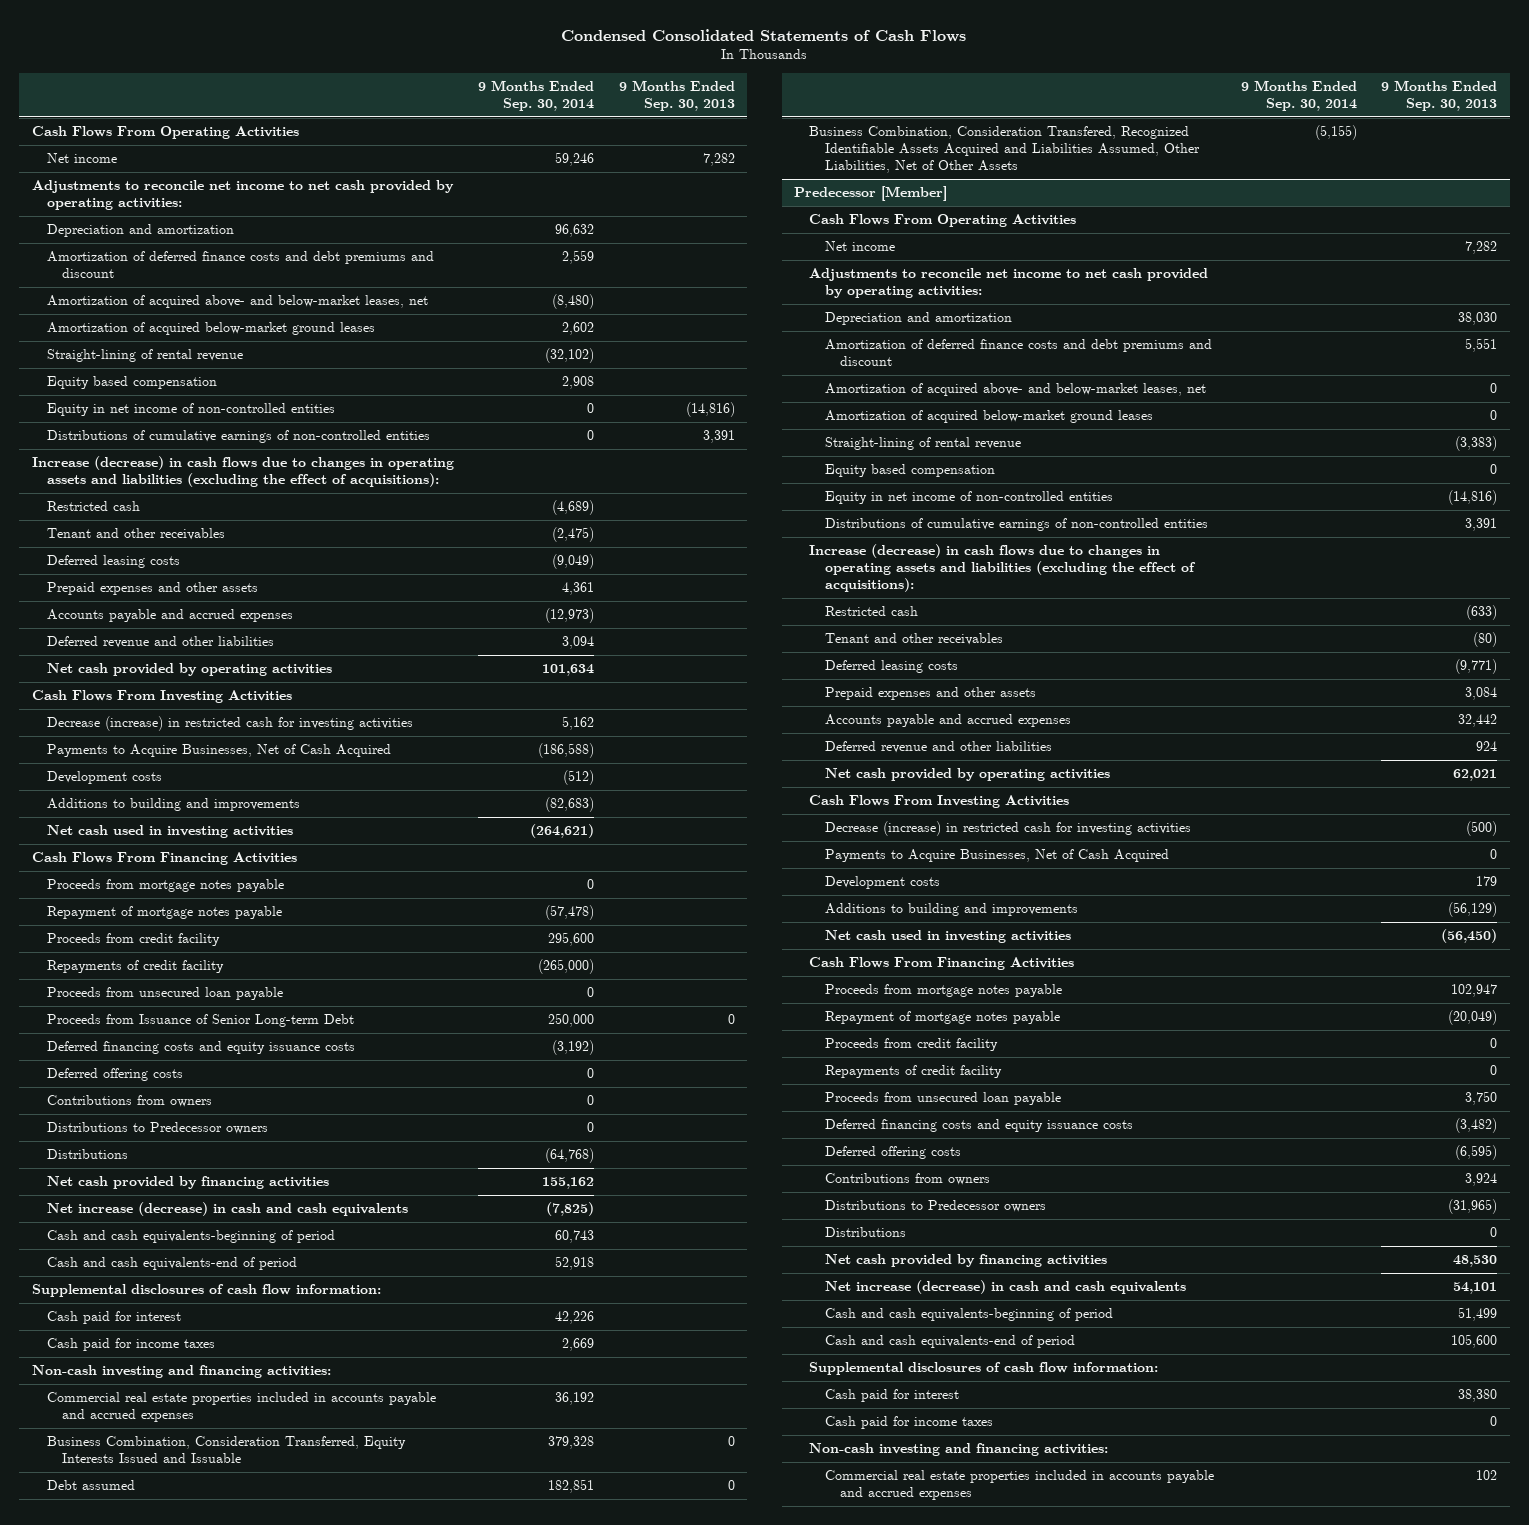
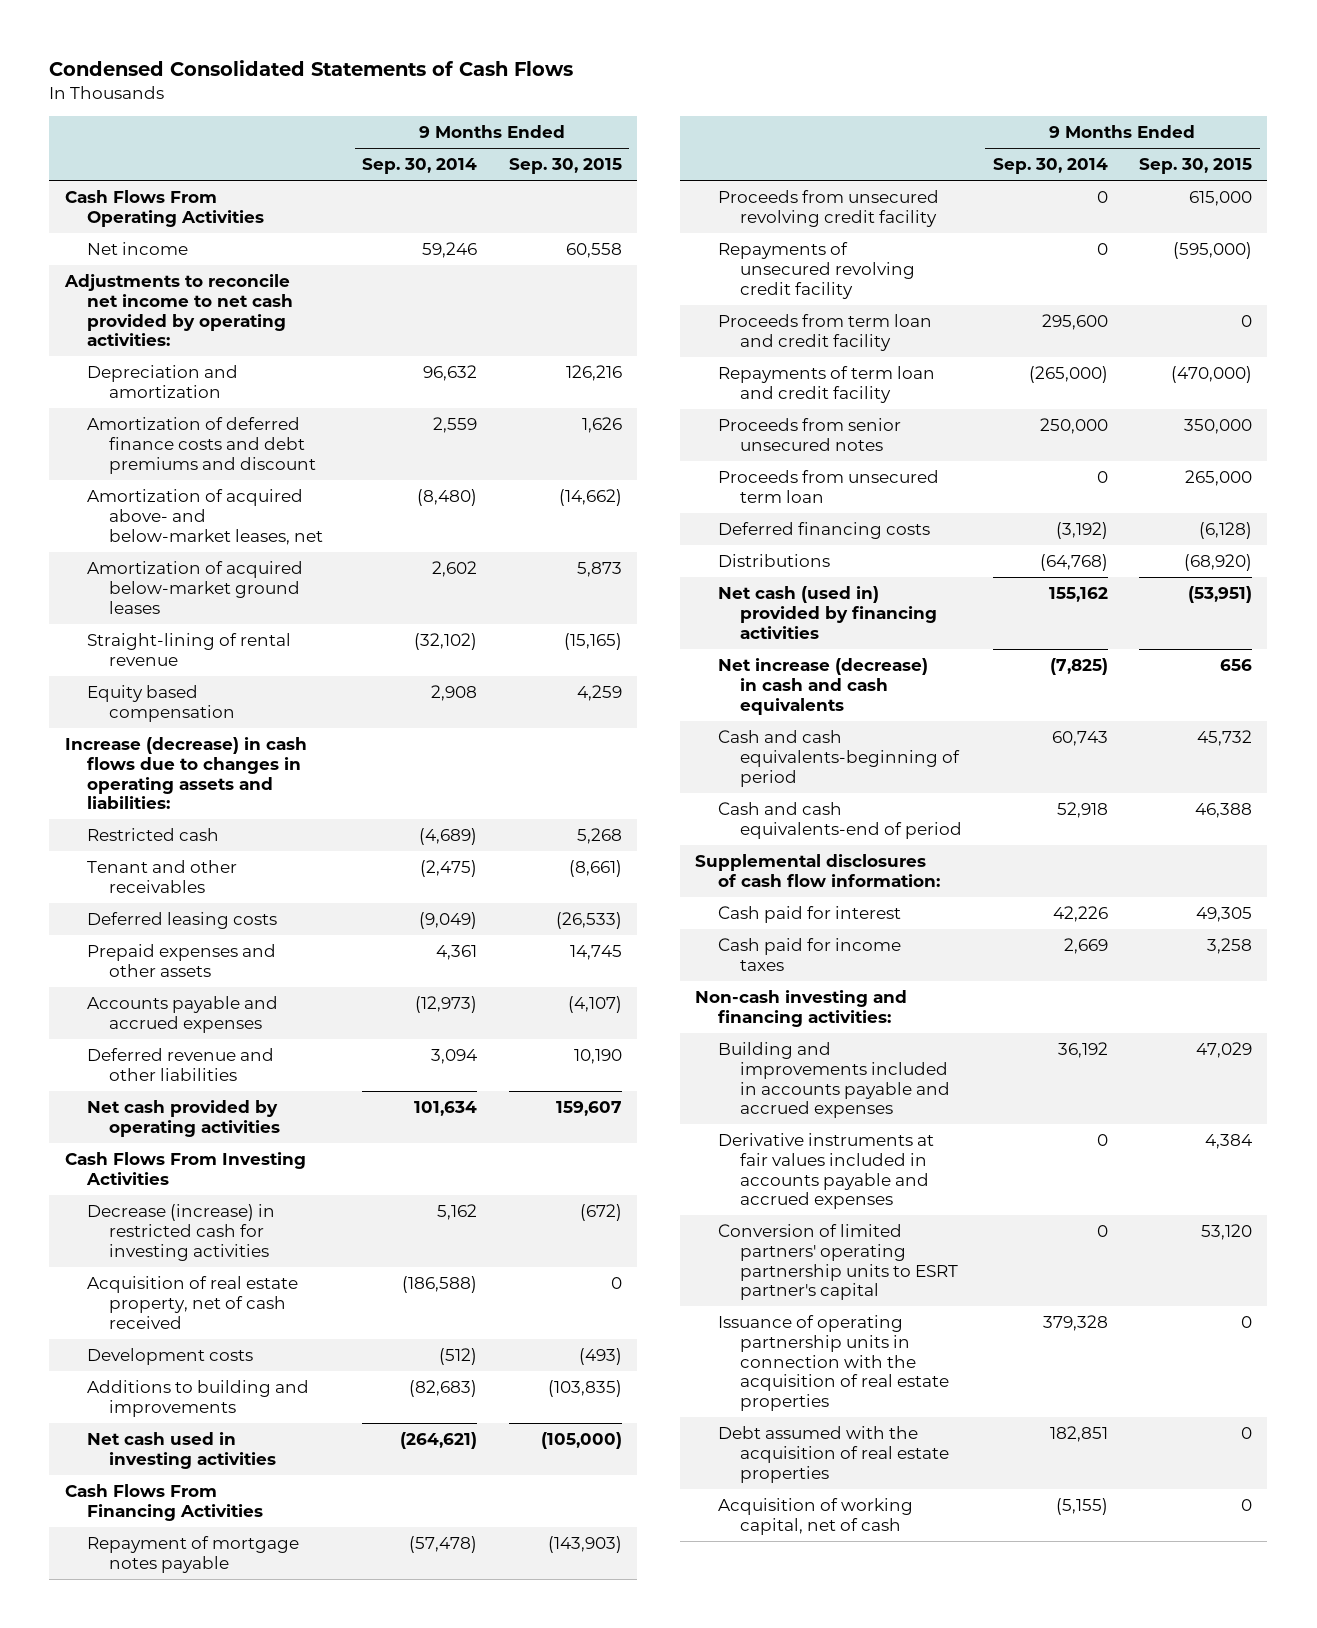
- | 9 Months Ended Sep. 30, 2014 | 9 Months Ended Sep. 30, 2013
+ | 9 Months Ended Sep. 30, 2014 | 9 Months Ended Sep. 30, 2015
- Equity in net income of non-controlled entities | 0 | (14,816)
- Distributions of cumulative earnings of non-controlled entities | 0 | 3,391
- Increase (decrease) in cash flows due to changes in operating assets and liabilities (excluding the effect of acquisitions):
+ Increase (decrease) in cash flows due to changes in operating assets and liabilities:
- Payments to Acquire Businesses, Net of Cash Acquired | (186,588) |
+ Acquisition of real estate property, net of cash received | (186,588) | 0
- Proceeds from mortgage notes payable | 0 |
- Proceeds from credit facility | 295,600 |
- Repayments of credit facility | (265,000) |
- Proceeds from unsecured loan payable | 0 |
- Proceeds from Issuance of Senior Long-term Debt | 250,000 | 0
- Deferred financing costs and equity issuance costs | (3,192) |
- Deferred offering costs | 0 |
- Contributions from owners | 0 |
- Distributions to Predecessor owners | 0 |
+ Proceeds from unsecured revolving credit facility | 0 | 615,000
+ Repayments of unsecured revolving credit facility | 0 | (595,000)
+ Proceeds from term loan and credit facility | 295,600 | 0
+ Repayments of term loan and credit facility | (265,000) | (470,000)
+ Proceeds from senior unsecured notes | 250,000 | 350,000
+ Proceeds from unsecured term loan | 0 | 265,000
+ Deferred financing costs | (3,192) | (6,128)
- Net cash provided by financing activities | 155,162 |
+ Net cash (used in) provided by financing activities | 155,162 | (53,951)
- Commercial real estate properties included in accounts payable and accrued expenses | 36,192 |
- Business Combination, Consideration Transferred, Equity Interests Issued and Issuable | 379,328 | 0
- Debt assumed | 182,851 | 0
- Business Combination, Consideration Transfered, Recognized Identifiable Assets Acquired and Liabilities Assumed, Other Liabilities, Net of Other Assets | (5,155) |
- Predecessor [Member]
- Cash Flows From Operating Activities
- Net income | | 7,282
- Adjustments to reconcile net income to net cash provided by operating activities:
- Depreciation and amortization | | 38,030
- Amortization of deferred finance costs and debt premiums and discount | | 5,551
- Amortization of acquired above- and below-market leases, net | | 0
- Amortization of acquired below-market ground leases | | 0
- Straight-lining of rental revenue | | (3,383)
- Equity based compensation | | 0
- Equity in net income of non-controlled entities | | (14,816)
- Distributions of cumulative earnings of non-controlled entities | | 3,391
- Increase (decrease) in cash flows due to changes in operating assets and liabilities (excluding the effect of acquisitions):
- Restricted cash | | (633)
- Tenant and other receivables | | (80)
- Deferred leasing costs | | (9,771)
- Prepaid expenses and other assets | | 3,084
- Accounts payable and accrued expenses | | 32,442
- Deferred revenue and other liabilities | | 924
- Net cash provided by operating activities | | 62,021
- Cash Flows From Investing Activities
- Decrease (increase) in restricted cash for investing activities | | (500)
- Payments to Acquire Businesses, Net of Cash Acquired | | 0
- Development costs | | 179
- Additions to building and improvements | | (56,129)
- Net cash used in investing activities | | (56,450)
- Cash Flows From Financing Activities
- Proceeds from mortgage notes payable | | 102,947
- Repayment of mortgage notes payable | | (20,049)
- Proceeds from credit facility | | 0
- Repayments of credit facility | | 0
- Proceeds from unsecured loan payable | | 3,750
- Deferred financing costs and equity issuance costs | | (3,482)
- Deferred offering costs | | (6,595)
- Contributions from owners | | 3,924
- Distributions to Predecessor owners | | (31,965)
- Distributions | | 0
- Net cash provided by financing activities | | 48,530
- Net increase (decrease) in cash and cash equivalents | | 54,101
- Cash and cash equivalents-beginning of period | | 51,499
- Cash and cash equivalents-end of period | | 105,600
- Supplemental disclosures of cash flow information:
- Cash paid for interest | | 38,380
- Cash paid for income taxes | | 0
- Non-cash investing and financing activities:
- Commercial real estate properties included in accounts payable and accrued expenses | | 102
+ Building and improvements included in accounts payable and accrued expenses | 36,192 | 47,029
+ Derivative instruments at fair values included in accounts payable and accrued expenses | 0 | 4,384
+ Conversion of limited partners' operating partnership units to ESRT partner's capital | 0 | 53,120
+ Issuance of operating partnership units in connection with the acquisition of real estate properties | 379,328 | 0
+ Debt assumed with the acquisition of real estate properties | 182,851 | 0
+ Acquisition of working capital, net of cash | (5,155) | 0

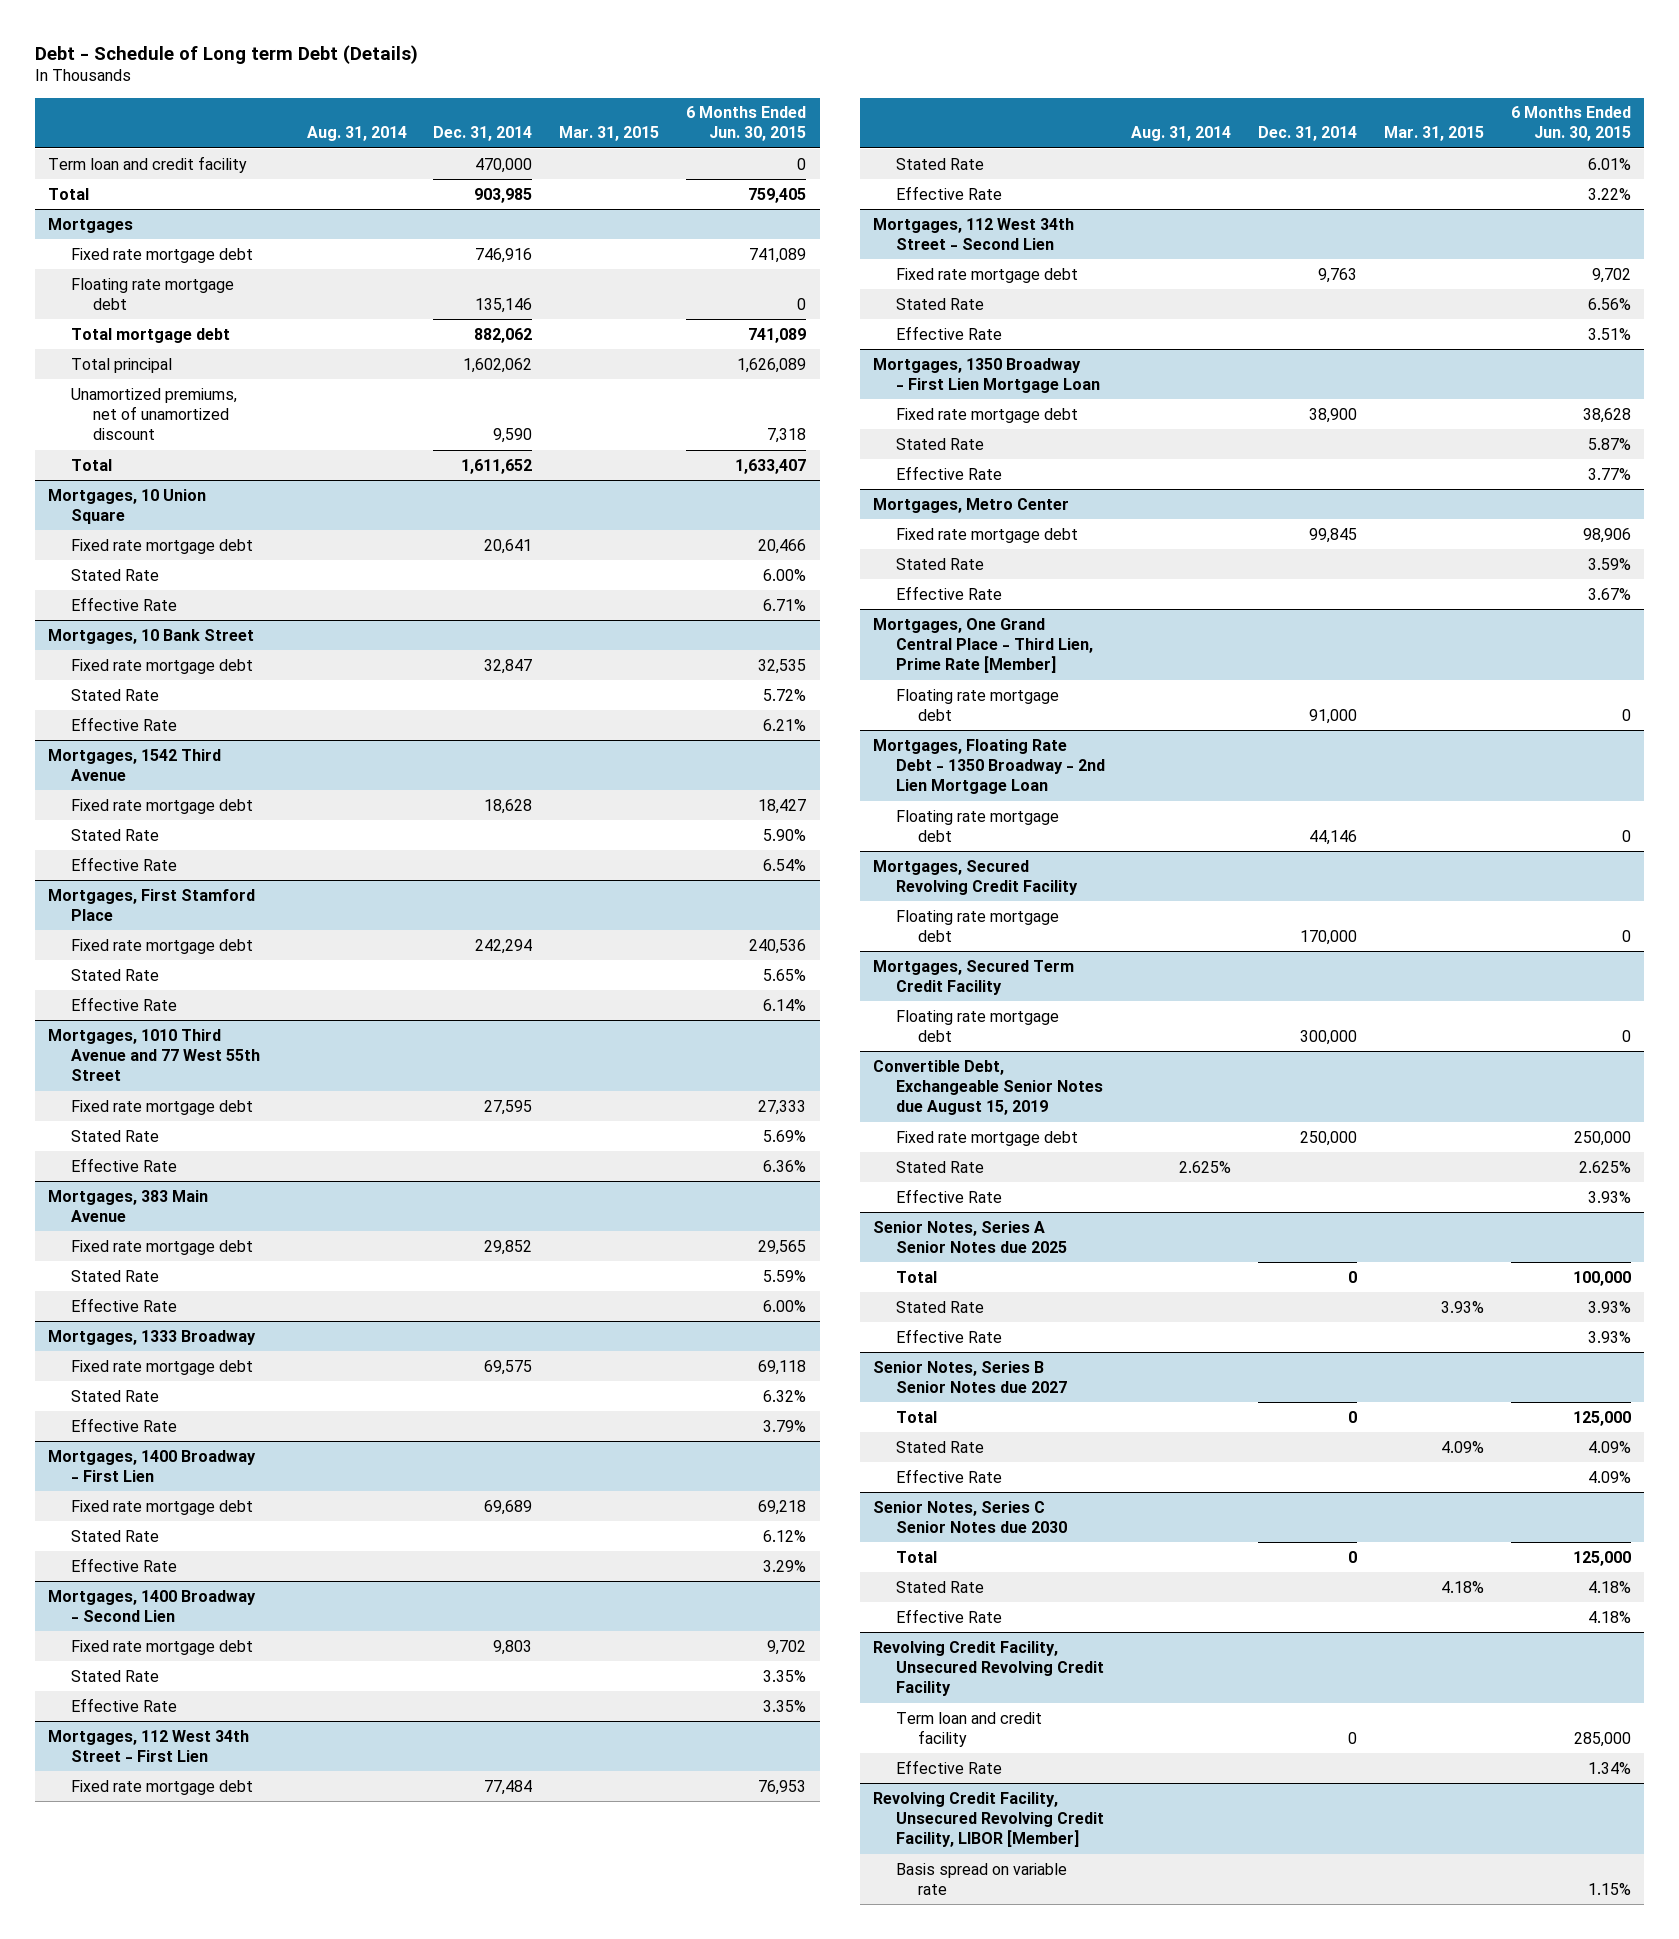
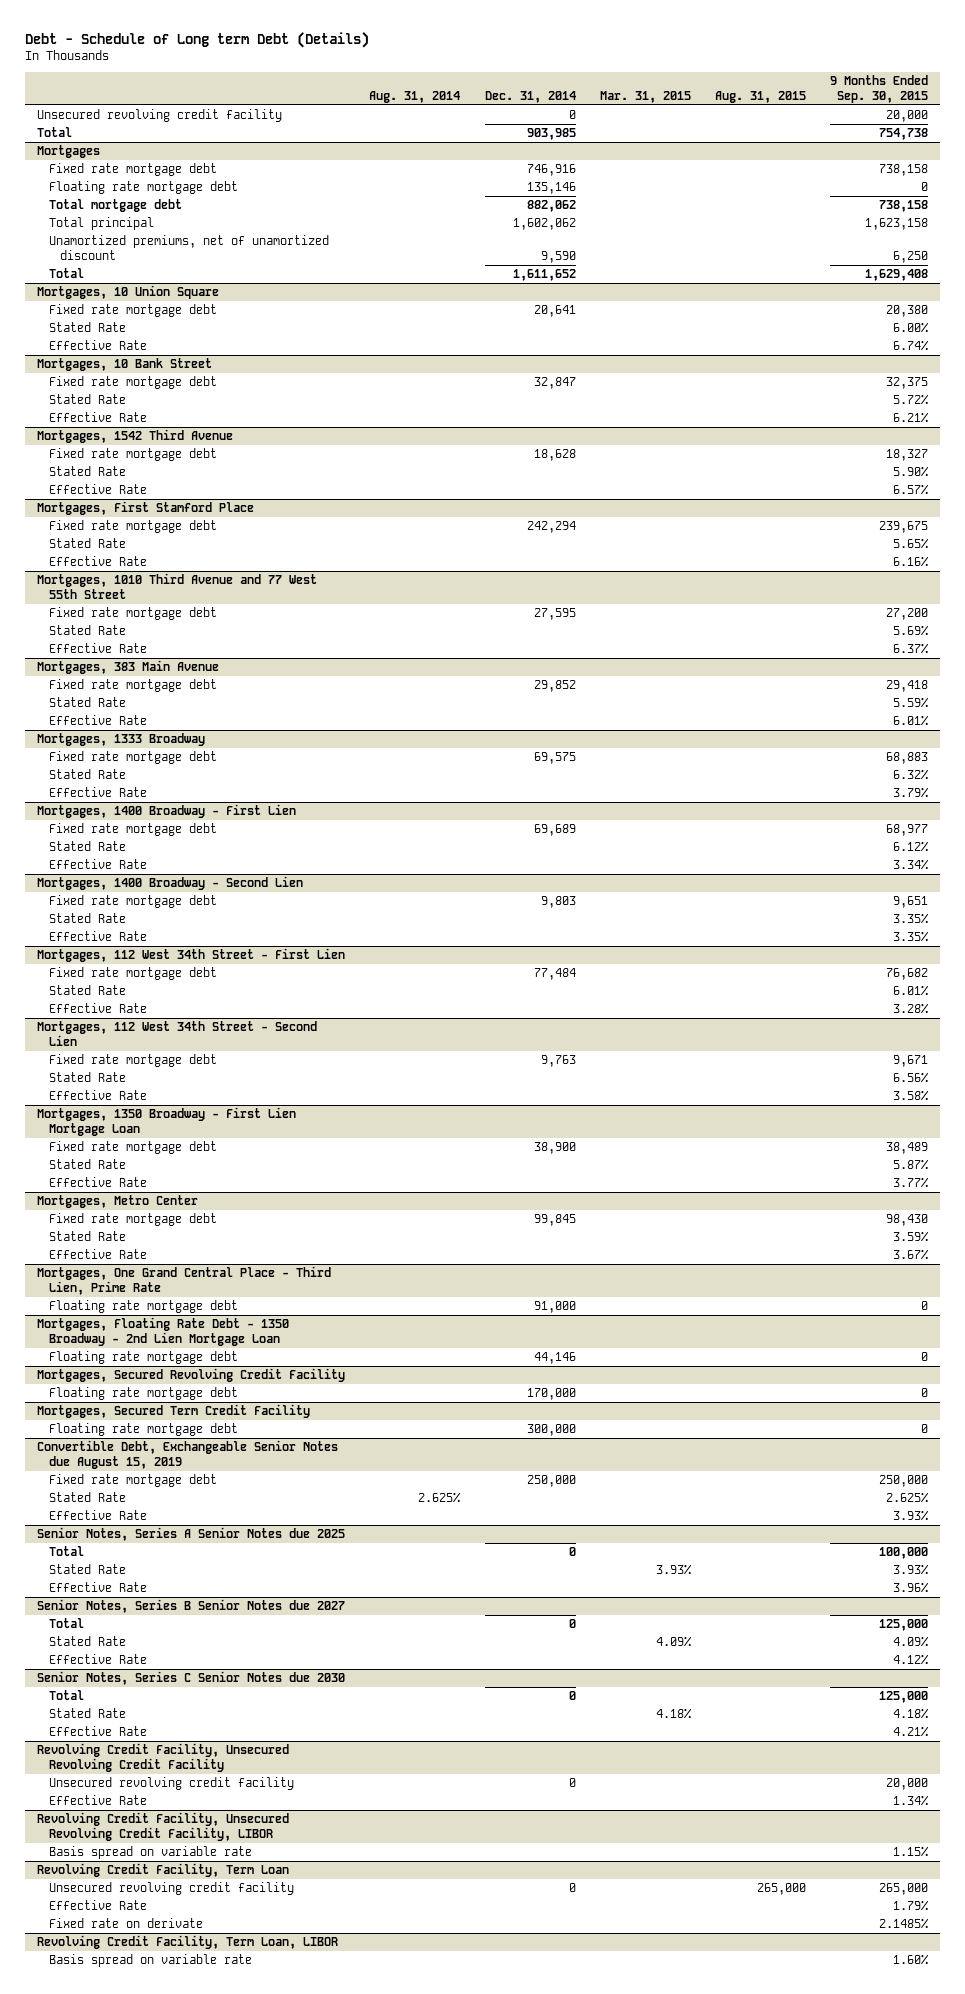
- | Aug. 31, 2014 | Dec. 31, 2014 | Mar. 31, 2015 | 6 Months Ended Jun. 30, 2015
+ | Aug. 31, 2014 | Dec. 31, 2014 | Mar. 31, 2015 | Aug. 31, 2015 | 9 Months Ended Sep. 30, 2015
- Term loan and credit facility | | 470,000 | | 0
+ Unsecured revolving credit facility | | 0 | | | 20,000
- Mortgages, One Grand Central Place - Third Lien, Prime Rate [Member]
+ Mortgages, One Grand Central Place - Third Lien, Prime Rate
@ Revolving Credit Facility, Unsecured Revolving Credit Facility
- Term loan and credit facility | | 0 | | 285,000
+ Unsecured revolving credit facility | | 0 | | | 20,000
- Revolving Credit Facility, Unsecured Revolving Credit Facility, LIBOR [Member]
+ Revolving Credit Facility, Unsecured Revolving Credit Facility, LIBOR
+ Revolving Credit Facility, Term Loan
+ Unsecured revolving credit facility | | 0 | | 265,000 | 265,000
+ Effective Rate | | | | | 1.79%
+ Fixed rate on derivate | | | | | 2.1485%
+ Revolving Credit Facility, Term Loan, LIBOR
+ Basis spread on variable rate | | | | | 1.60%

